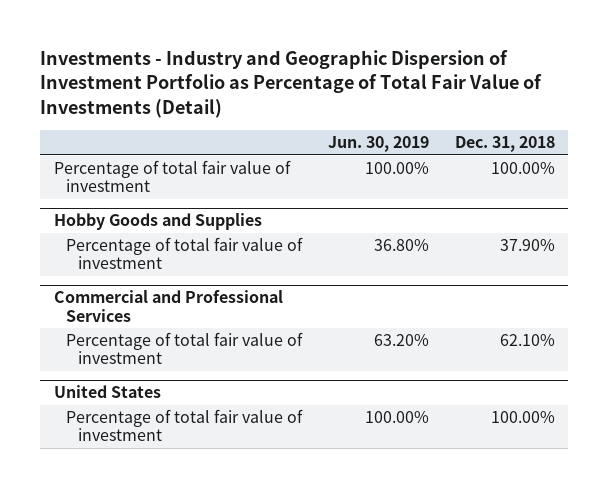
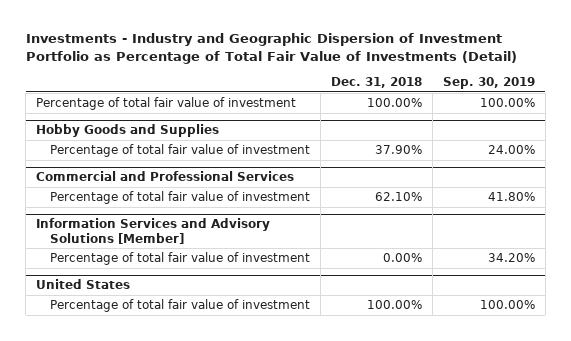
- | Jun. 30, 2019 | Dec. 31, 2018
+ | Dec. 31, 2018 | Sep. 30, 2019
+ Information Services and Advisory Solutions [Member]
+ Percentage of total fair value of investment | 0.00% | 34.20%

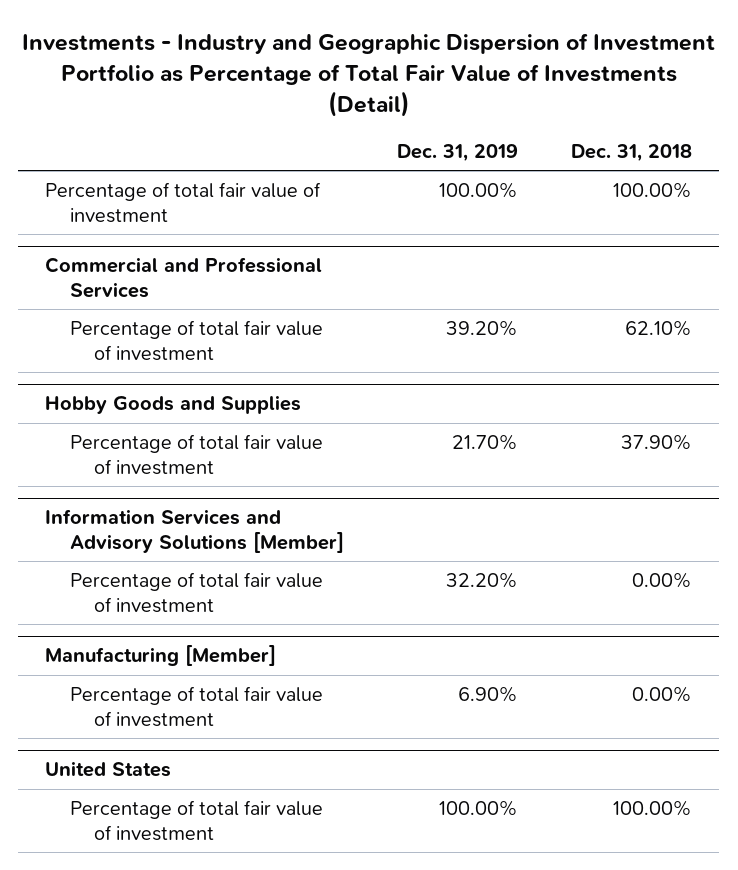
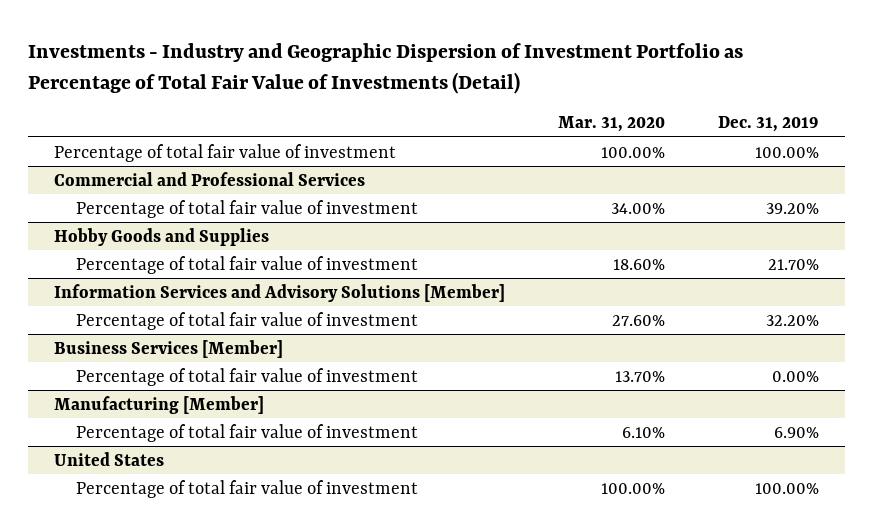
- | Dec. 31, 2019 | Dec. 31, 2018
+ | Mar. 31, 2020 | Dec. 31, 2019
+ Business Services [Member]
+ Percentage of total fair value of investment | 13.70% | 0.00%

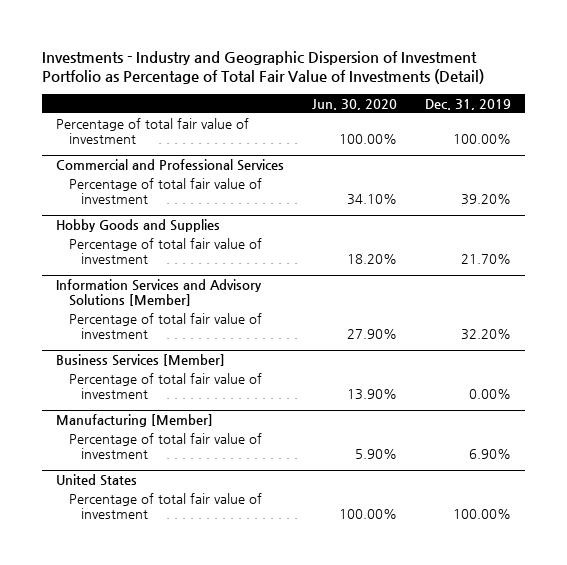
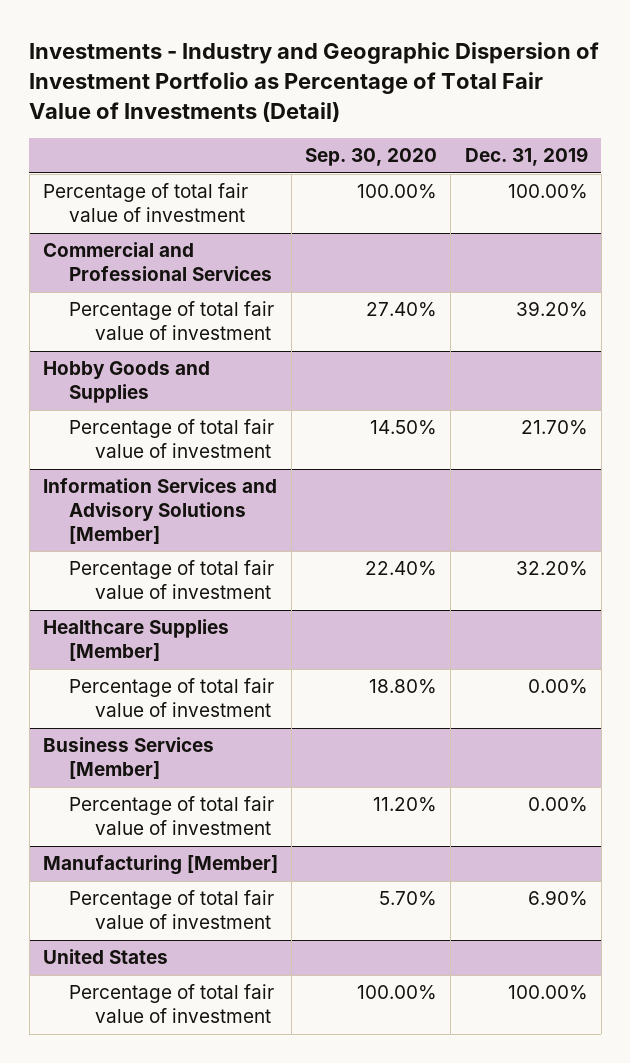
- | Jun. 30, 2020 | Dec. 31, 2019
+ | Sep. 30, 2020 | Dec. 31, 2019
+ Healthcare Supplies [Member]
+ Percentage of total fair value of investment | 18.80% | 0.00%

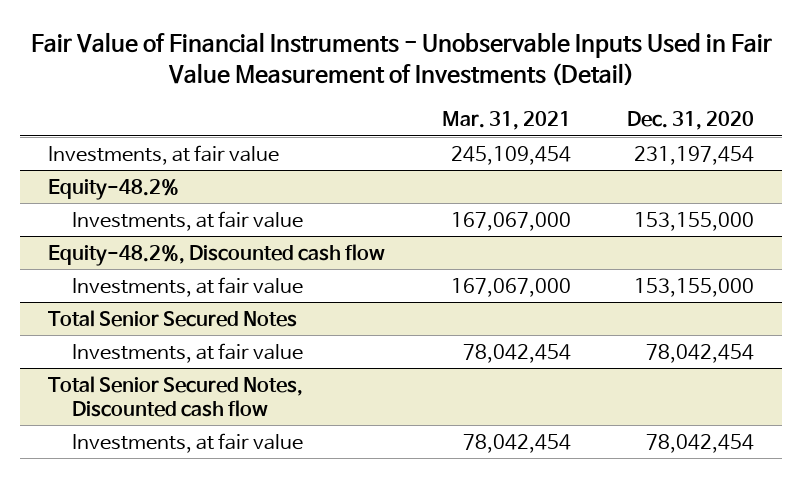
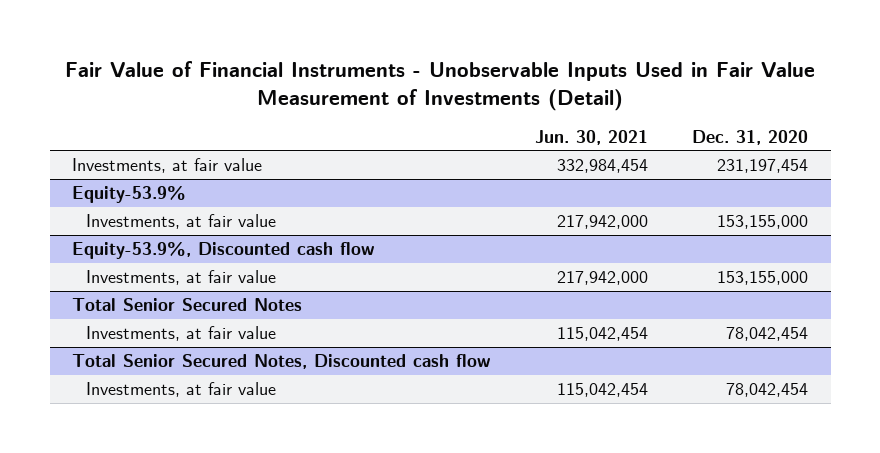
- | Mar. 31, 2021 | Dec. 31, 2020
+ | Jun. 30, 2021 | Dec. 31, 2020
- Equity-48.2%
+ Equity-53.9%
- Equity-48.2%, Discounted cash flow
+ Equity-53.9%, Discounted cash flow

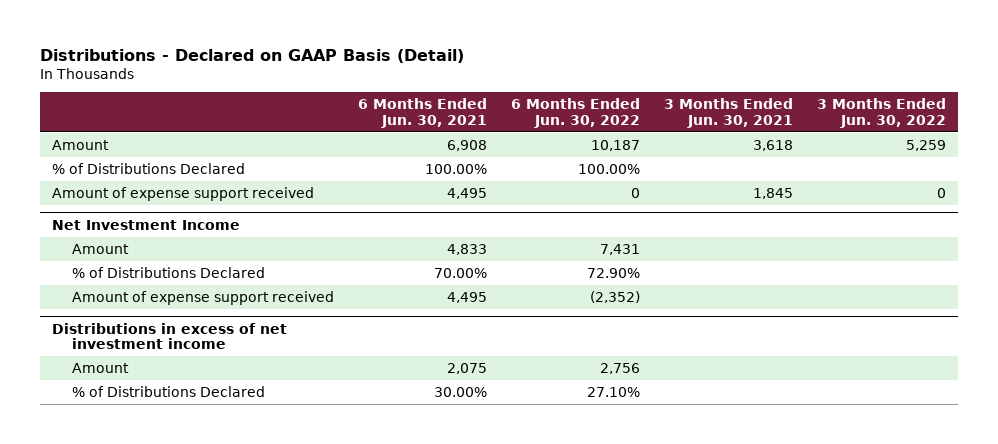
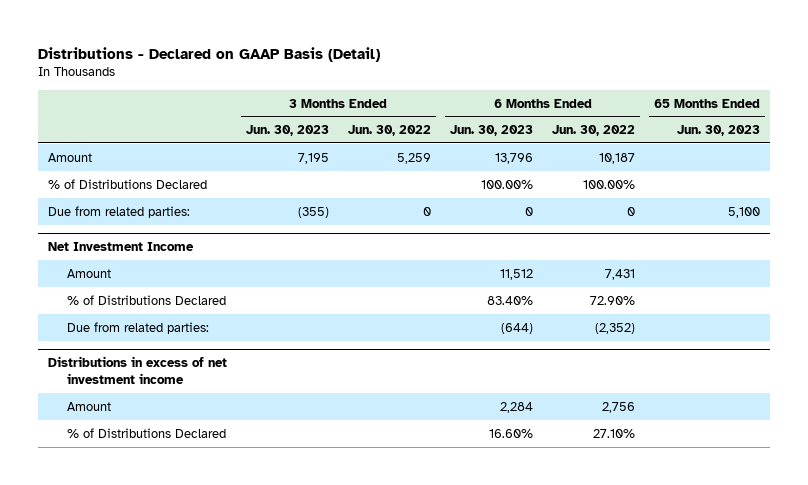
- | 6 Months Ended Jun. 30, 2021 | 6 Months Ended Jun. 30, 2022 | 3 Months Ended Jun. 30, 2021 | 3 Months Ended Jun. 30, 2022
+ | 3 Months Ended Jun. 30, 2023 | 3 Months Ended Jun. 30, 2022 | 6 Months Ended Jun. 30, 2023 | 6 Months Ended Jun. 30, 2022 | 65 Months Ended Jun. 30, 2023
- Amount of expense support received | 4,495 | 0 | 1,845 | 0
+ Due from related parties: | (355) | 0 | 0 | 0 | 5,100
@ Net Investment Income
- Amount of expense support received | 4,495 | (2,352) | |
+ Due from related parties: | | | (644) | (2,352) |

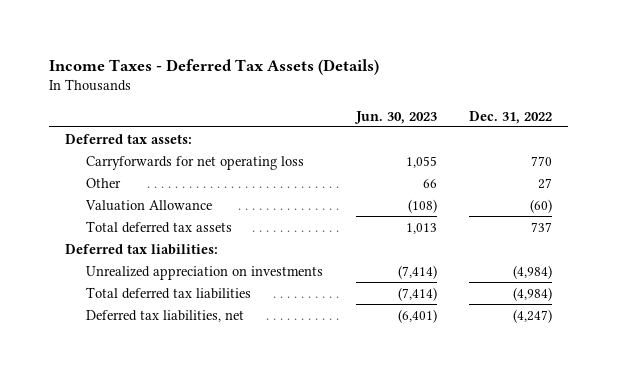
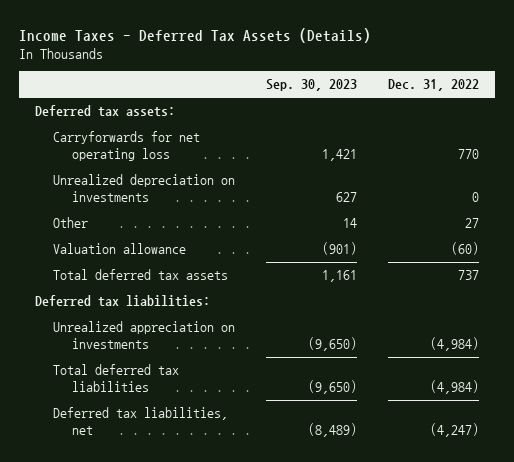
- | Jun. 30, 2023 | Dec. 31, 2022
+ | Sep. 30, 2023 | Dec. 31, 2022
+ Unrealized depreciation on investments | 627 | 0
- Valuation Allowance | (108) | (60)
+ Valuation allowance | (901) | (60)

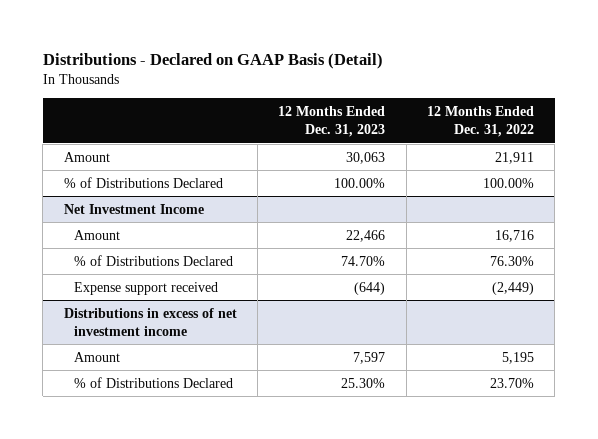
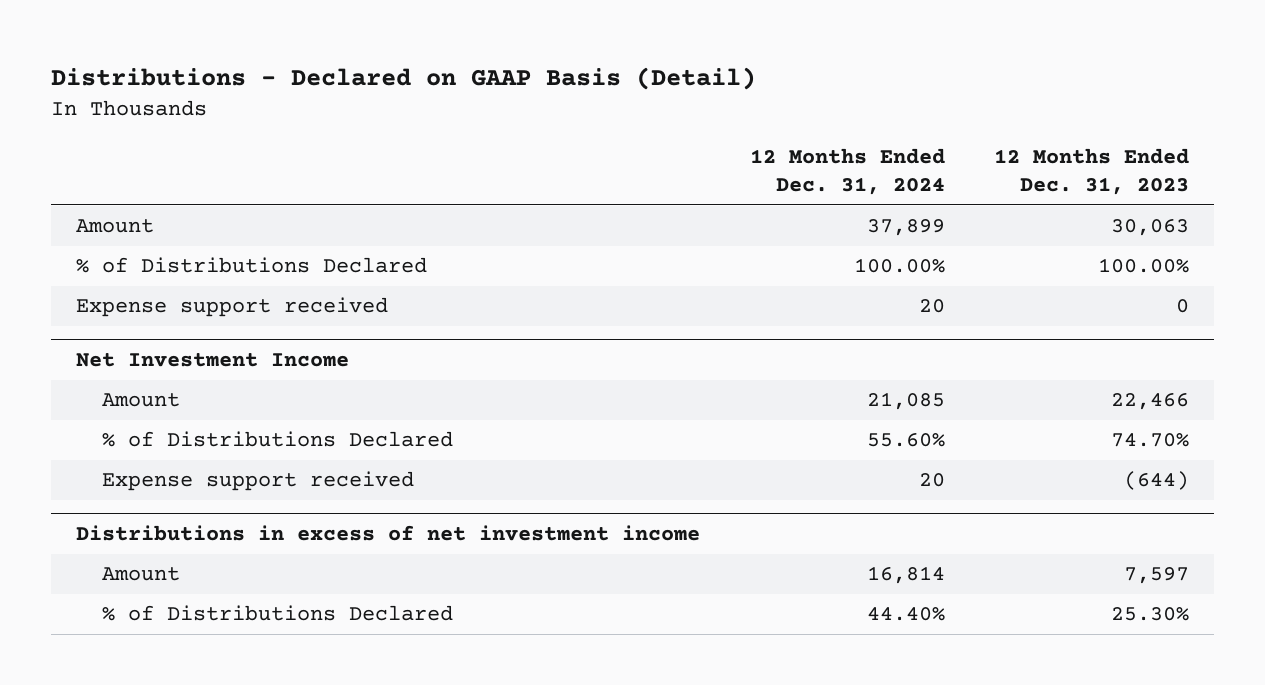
- | 12 Months Ended Dec. 31, 2023 | 12 Months Ended Dec. 31, 2022
+ | 12 Months Ended Dec. 31, 2024 | 12 Months Ended Dec. 31, 2023
+ Expense support received | 20 | 0

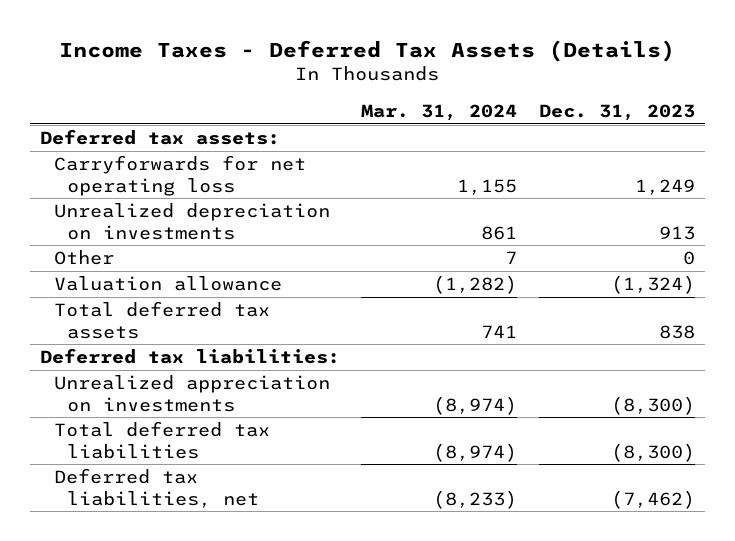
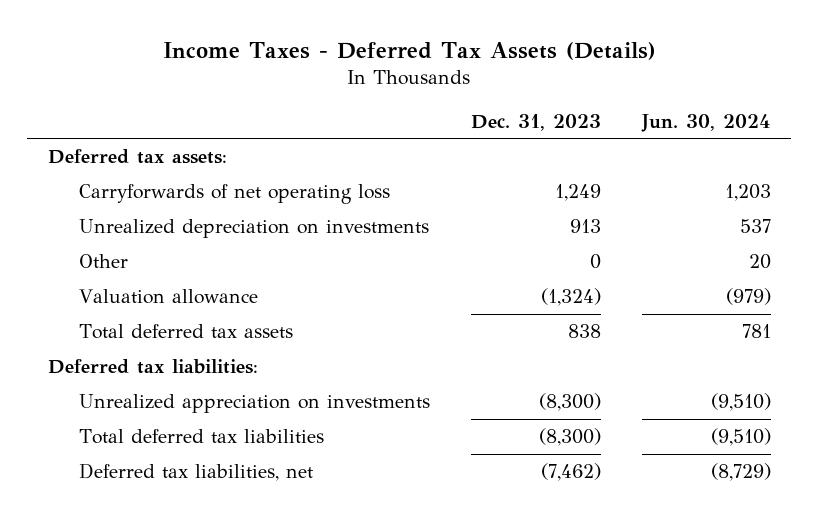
- | Mar. 31, 2024 | Dec. 31, 2023
+ | Dec. 31, 2023 | Jun. 30, 2024
- Carryforwards for net operating loss | 1,155 | 1,249
+ Carryforwards of net operating loss | 1,249 | 1,203

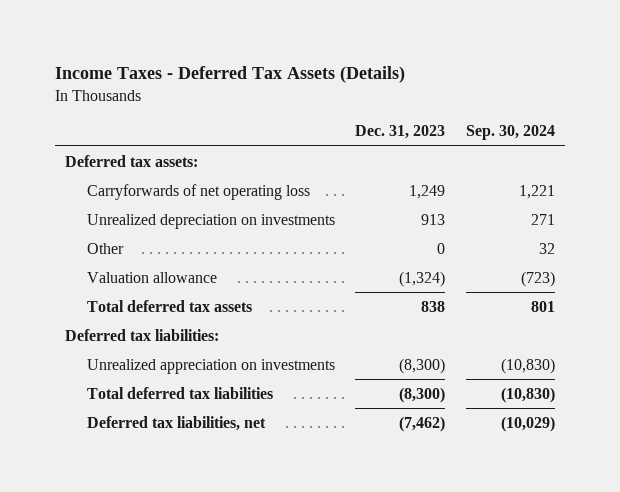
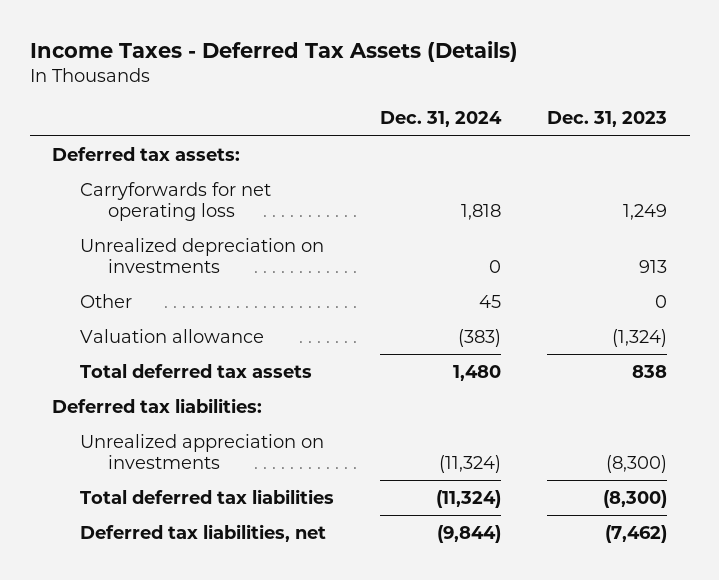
- | Dec. 31, 2023 | Sep. 30, 2024
+ | Dec. 31, 2024 | Dec. 31, 2023
- Carryforwards of net operating loss | 1,249 | 1,221
+ Carryforwards for net operating loss | 1,818 | 1,249

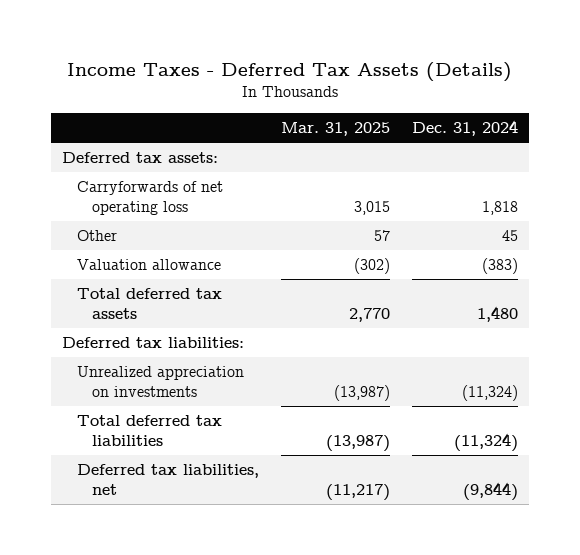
- | Dec. 31, 2024 | Dec. 31, 2023
+ | Mar. 31, 2025 | Dec. 31, 2024
- Carryforwards for net operating loss | 1,818 | 1,249
- Unrealized depreciation on investments | 0 | 913
+ Carryforwards of net operating loss | 3,015 | 1,818

